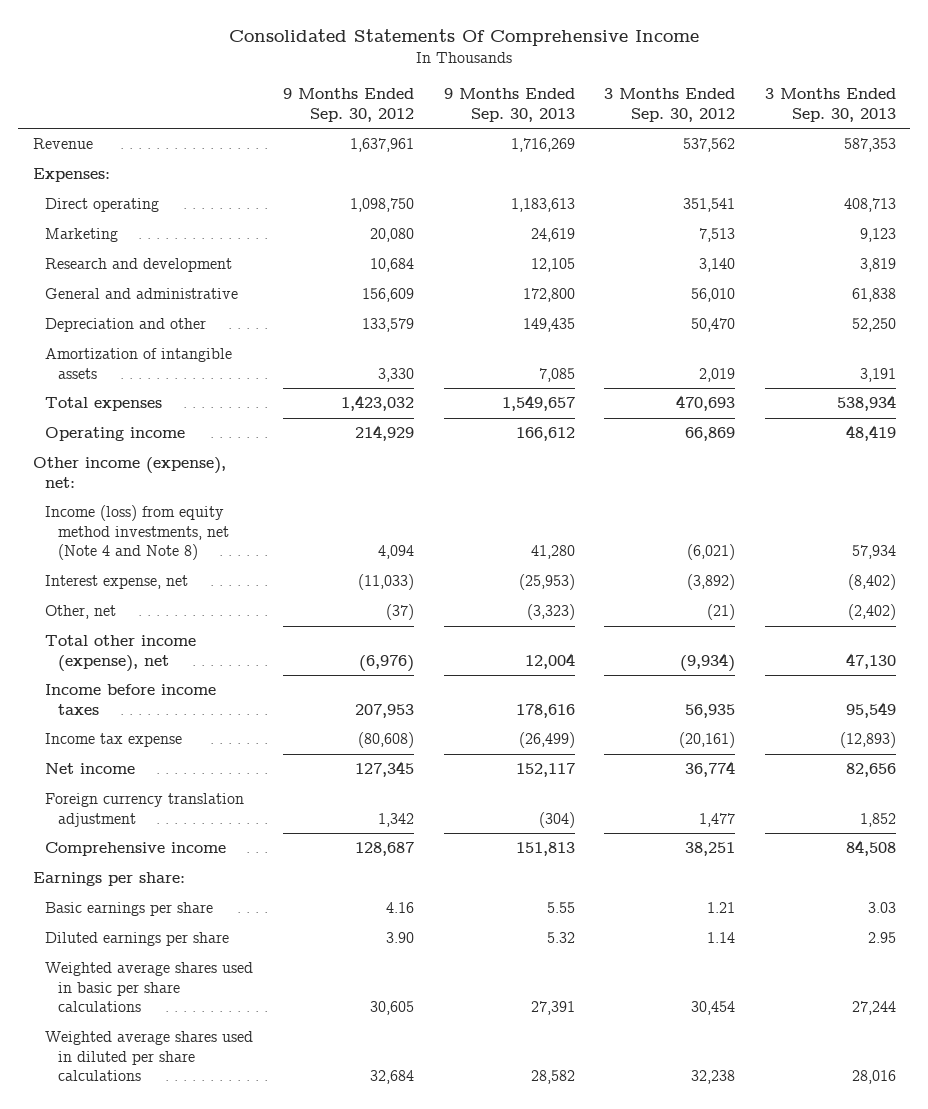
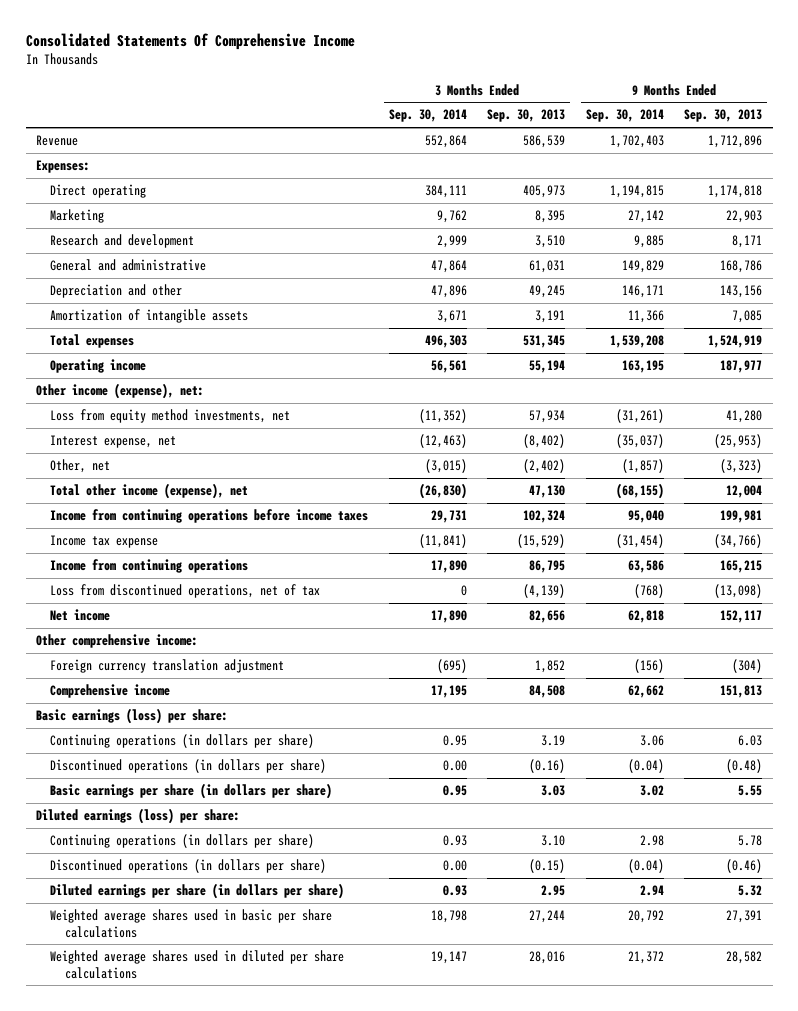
- | 9 Months Ended Sep. 30, 2012 | 9 Months Ended Sep. 30, 2013 | 3 Months Ended Sep. 30, 2012 | 3 Months Ended Sep. 30, 2013
+ | 3 Months Ended Sep. 30, 2014 | 3 Months Ended Sep. 30, 2013 | 9 Months Ended Sep. 30, 2014 | 9 Months Ended Sep. 30, 2013
- Revenue | 1,637,961 | 1,716,269 | 537,562 | 587,353
+ Revenue | 552,864 | 586,539 | 1,702,403 | 1,712,896
- Direct operating | 1,098,750 | 1,183,613 | 351,541 | 408,713
- Marketing | 20,080 | 24,619 | 7,513 | 9,123
- Research and development | 10,684 | 12,105 | 3,140 | 3,819
- General and administrative | 156,609 | 172,800 | 56,010 | 61,838
- Depreciation and other | 133,579 | 149,435 | 50,470 | 52,250
+ Direct operating | 384,111 | 405,973 | 1,194,815 | 1,174,818
+ Marketing | 9,762 | 8,395 | 27,142 | 22,903
+ Research and development | 2,999 | 3,510 | 9,885 | 8,171
+ General and administrative | 47,864 | 61,031 | 149,829 | 168,786
+ Depreciation and other | 47,896 | 49,245 | 146,171 | 143,156
- Total expenses | 1,423,032 | 1,549,657 | 470,693 | 538,934
- Operating income | 214,929 | 166,612 | 66,869 | 48,419
+ Total expenses | 496,303 | 531,345 | 1,539,208 | 1,524,919
+ Operating income | 56,561 | 55,194 | 163,195 | 187,977
- Income (loss) from equity method investments, net (Note 4 and Note 8) | 4,094 | 41,280 | (6,021) | 57,934
+ Loss from equity method investments, net | (11,352) | 57,934 | (31,261) | 41,280
- Income before income taxes | 207,953 | 178,616 | 56,935 | 95,549
- Income tax expense | (80,608) | (26,499) | (20,161) | (12,893)
+ Income from continuing operations before income taxes | 29,731 | 102,324 | 95,040 | 199,981
+ Income tax expense | (11,841) | (15,529) | (31,454) | (34,766)
+ Income from continuing operations | 17,890 | 86,795 | 63,586 | 165,215
+ Loss from discontinued operations, net of tax | 0 | (4,139) | (768) | (13,098)
+ Other comprehensive income:
- Earnings per share:
- Basic earnings per share | 4.16 | 5.55 | 1.21 | 3.03
- Diluted earnings per share | 3.90 | 5.32 | 1.14 | 2.95
+ Basic earnings (loss) per share:
+ Continuing operations (in dollars per share) | 0.95 | 3.19 | 3.06 | 6.03
+ Discontinued operations (in dollars per share) | 0.00 | (0.16) | (0.04) | (0.48)
+ Basic earnings per share (in dollars per share) | 0.95 | 3.03 | 3.02 | 5.55
+ Diluted earnings (loss) per share:
+ Continuing operations (in dollars per share) | 0.93 | 3.10 | 2.98 | 5.78
+ Discontinued operations (in dollars per share) | 0.00 | (0.15) | (0.04) | (0.46)
+ Diluted earnings per share (in dollars per share) | 0.93 | 2.95 | 2.94 | 5.32

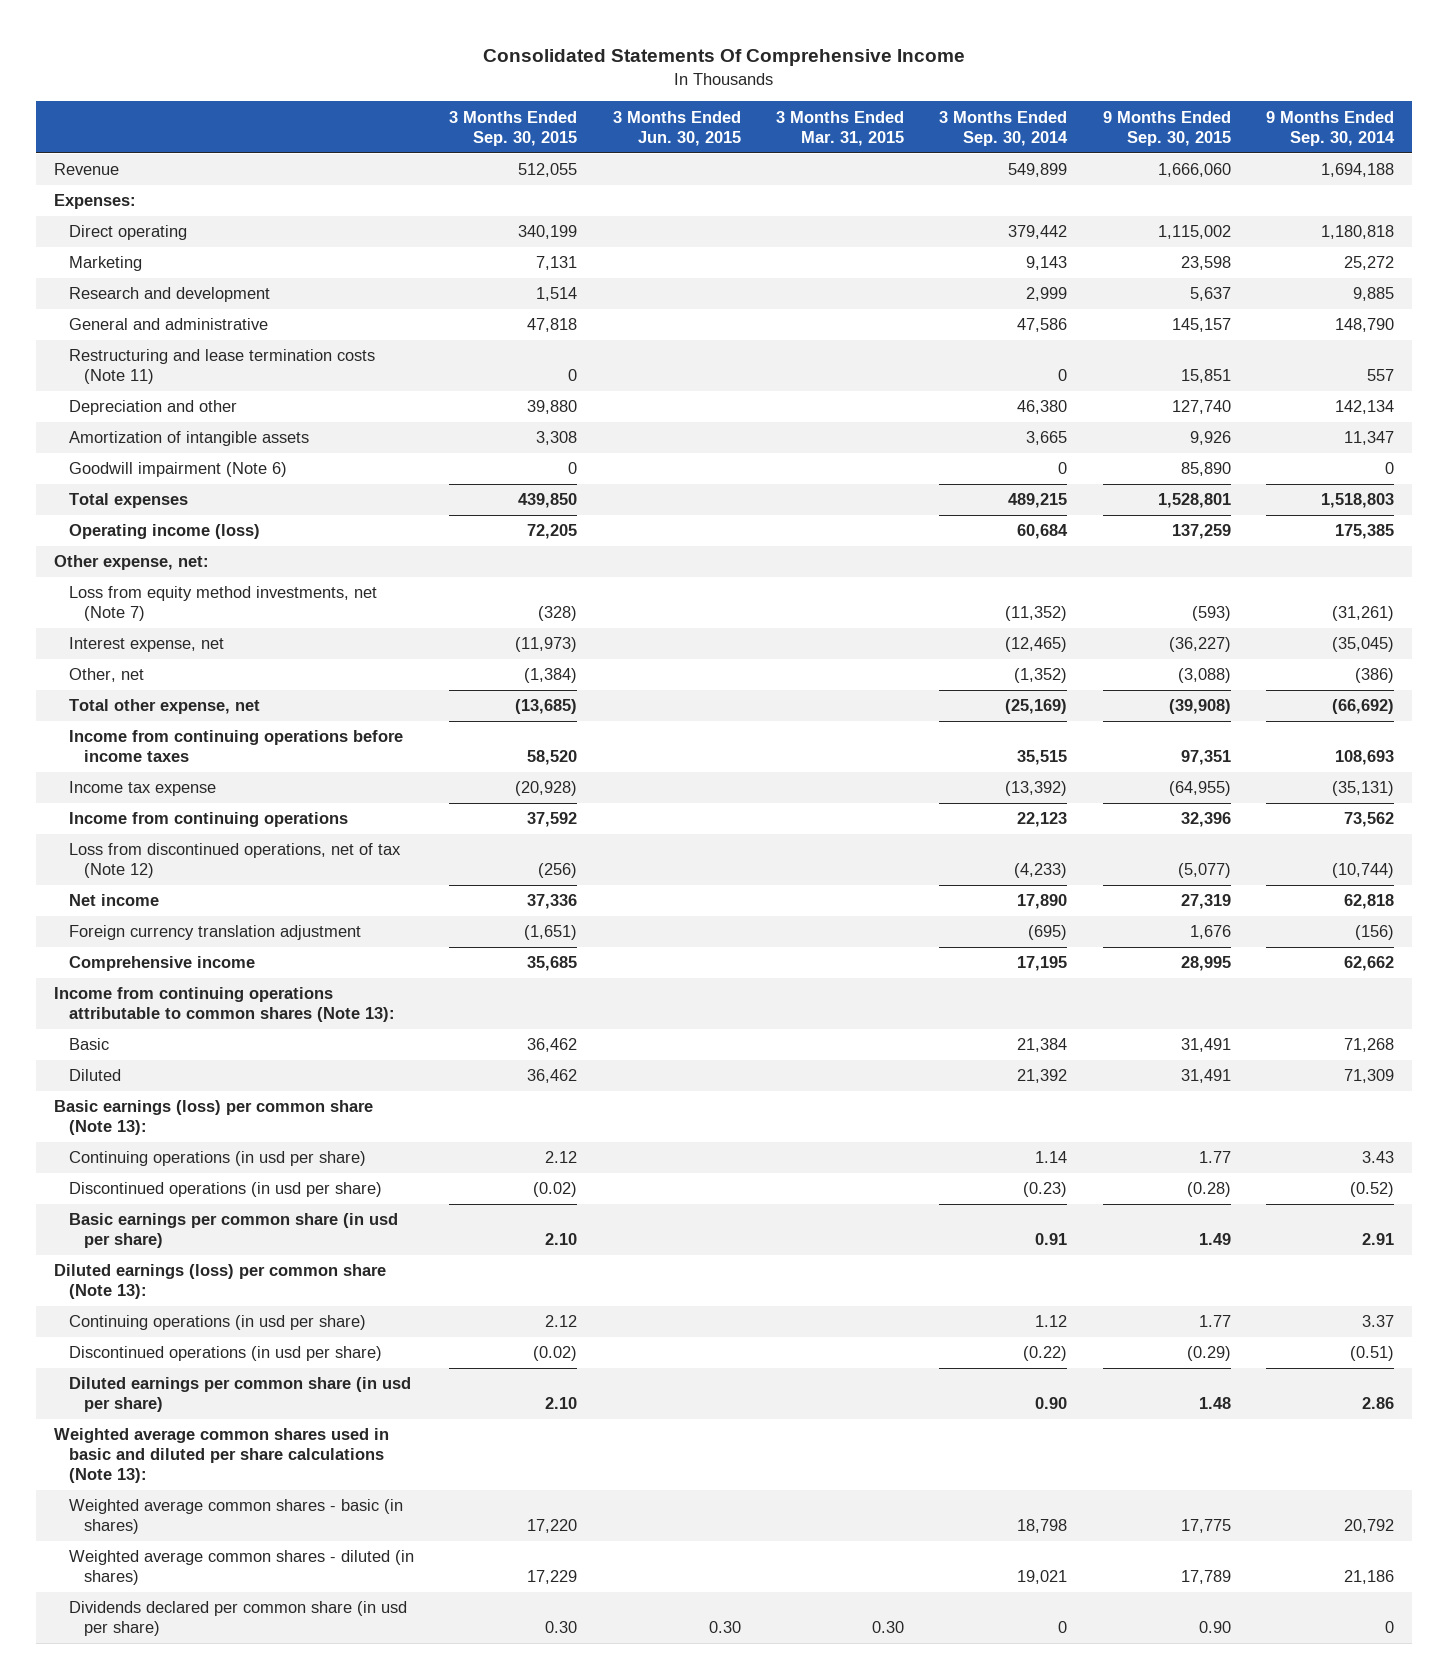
- | 3 Months Ended Sep. 30, 2014 | 3 Months Ended Sep. 30, 2013 | 9 Months Ended Sep. 30, 2014 | 9 Months Ended Sep. 30, 2013
+ | 3 Months Ended Sep. 30, 2015 | 3 Months Ended Jun. 30, 2015 | 3 Months Ended Mar. 31, 2015 | 3 Months Ended Sep. 30, 2014 | 9 Months Ended Sep. 30, 2015 | 9 Months Ended Sep. 30, 2014
- Revenue | 552,864 | 586,539 | 1,702,403 | 1,712,896
+ Revenue | 512,055 | | | 549,899 | 1,666,060 | 1,694,188
- Direct operating | 384,111 | 405,973 | 1,194,815 | 1,174,818
- Marketing | 9,762 | 8,395 | 27,142 | 22,903
+ Direct operating | 340,199 | | | 379,442 | 1,115,002 | 1,180,818
+ Marketing | 7,131 | | | 9,143 | 23,598 | 25,272
- General and administrative | 47,864 | 61,031 | 149,829 | 168,786
- Depreciation and other | 47,896 | 49,245 | 146,171 | 143,156
- Amortization of intangible assets | 3,671 | 3,191 | 11,366 | 7,085
- Total expenses | 496,303 | 531,345 | 1,539,208 | 1,524,919
- Operating income | 56,561 | 55,194 | 163,195 | 187,977
- Other income (expense), net:
- Loss from equity method investments, net | (11,352) | 57,934 | (31,261) | 41,280
- Interest expense, net | (12,463) | (8,402) | (35,037) | (25,953)
- Other, net | (3,015) | (2,402) | (1,857) | (3,323)
- Total other income (expense), net | (26,830) | 47,130 | (68,155) | 12,004
- Income from continuing operations before income taxes | 29,731 | 102,324 | 95,040 | 199,981
- Income tax expense | (11,841) | (15,529) | (31,454) | (34,766)
- Income from continuing operations | 17,890 | 86,795 | 63,586 | 165,215
- Loss from discontinued operations, net of tax | 0 | (4,139) | (768) | (13,098)
+ General and administrative | 47,818 | | | 47,586 | 145,157 | 148,790
+ Restructuring and lease termination costs (Note 11) | 0 | | | 0 | 15,851 | 557
+ Depreciation and other | 39,880 | | | 46,380 | 127,740 | 142,134
+ Amortization of intangible assets | 3,308 | | | 3,665 | 9,926 | 11,347
+ Goodwill impairment (Note 6) | 0 | | | 0 | 85,890 | 0
+ Total expenses | 439,850 | | | 489,215 | 1,528,801 | 1,518,803
+ Operating income (loss) | 72,205 | | | 60,684 | 137,259 | 175,385
+ Other expense, net:
+ Loss from equity method investments, net (Note 7) | (328) | | | (11,352) | (593) | (31,261)
+ Interest expense, net | (11,973) | | | (12,465) | (36,227) | (35,045)
+ Other, net | (1,384) | | | (1,352) | (3,088) | (386)
+ Total other expense, net | (13,685) | | | (25,169) | (39,908) | (66,692)
+ Income from continuing operations before income taxes | 58,520 | | | 35,515 | 97,351 | 108,693
+ Income tax expense | (20,928) | | | (13,392) | (64,955) | (35,131)
+ Income from continuing operations | 37,592 | | | 22,123 | 32,396 | 73,562
+ Loss from discontinued operations, net of tax (Note 12) | (256) | | | (4,233) | (5,077) | (10,744)
- Other comprehensive income:
- Basic earnings (loss) per share:
- Continuing operations (in dollars per share) | 0.95 | 3.19 | 3.06 | 6.03
- Discontinued operations (in dollars per share) | 0.00 | (0.16) | (0.04) | (0.48)
- Basic earnings per share (in dollars per share) | 0.95 | 3.03 | 3.02 | 5.55
- Diluted earnings (loss) per share:
- Continuing operations (in dollars per share) | 0.93 | 3.10 | 2.98 | 5.78
- Discontinued operations (in dollars per share) | 0.00 | (0.15) | (0.04) | (0.46)
- Diluted earnings per share (in dollars per share) | 0.93 | 2.95 | 2.94 | 5.32
- Weighted average shares used in basic per share calculations | 18,798 | 27,244 | 20,792 | 27,391
- Weighted average shares used in diluted per share calculations | 19,147 | 28,016 | 21,372 | 28,582
+ Income from continuing operations attributable to common shares (Note 13):
+ Basic | 36,462 | | | 21,384 | 31,491 | 71,268
+ Diluted | 36,462 | | | 21,392 | 31,491 | 71,309
+ Basic earnings (loss) per common share (Note 13):
+ Continuing operations (in usd per share) | 2.12 | | | 1.14 | 1.77 | 3.43
+ Discontinued operations (in usd per share) | (0.02) | | | (0.23) | (0.28) | (0.52)
+ Basic earnings per common share (in usd per share) | 2.10 | | | 0.91 | 1.49 | 2.91
+ Diluted earnings (loss) per common share (Note 13):
+ Continuing operations (in usd per share) | 2.12 | | | 1.12 | 1.77 | 3.37
+ Discontinued operations (in usd per share) | (0.02) | | | (0.22) | (0.29) | (0.51)
+ Diluted earnings per common share (in usd per share) | 2.10 | | | 0.90 | 1.48 | 2.86
+ Weighted average common shares used in basic and diluted per share calculations (Note 13):
+ Weighted average common shares - basic (in shares) | 17,220 | | | 18,798 | 17,775 | 20,792
+ Weighted average common shares - diluted (in shares) | 17,229 | | | 19,021 | 17,789 | 21,186
+ Dividends declared per common share (in usd per share) | 0.30 | 0.30 | 0.30 | 0 | 0.90 | 0

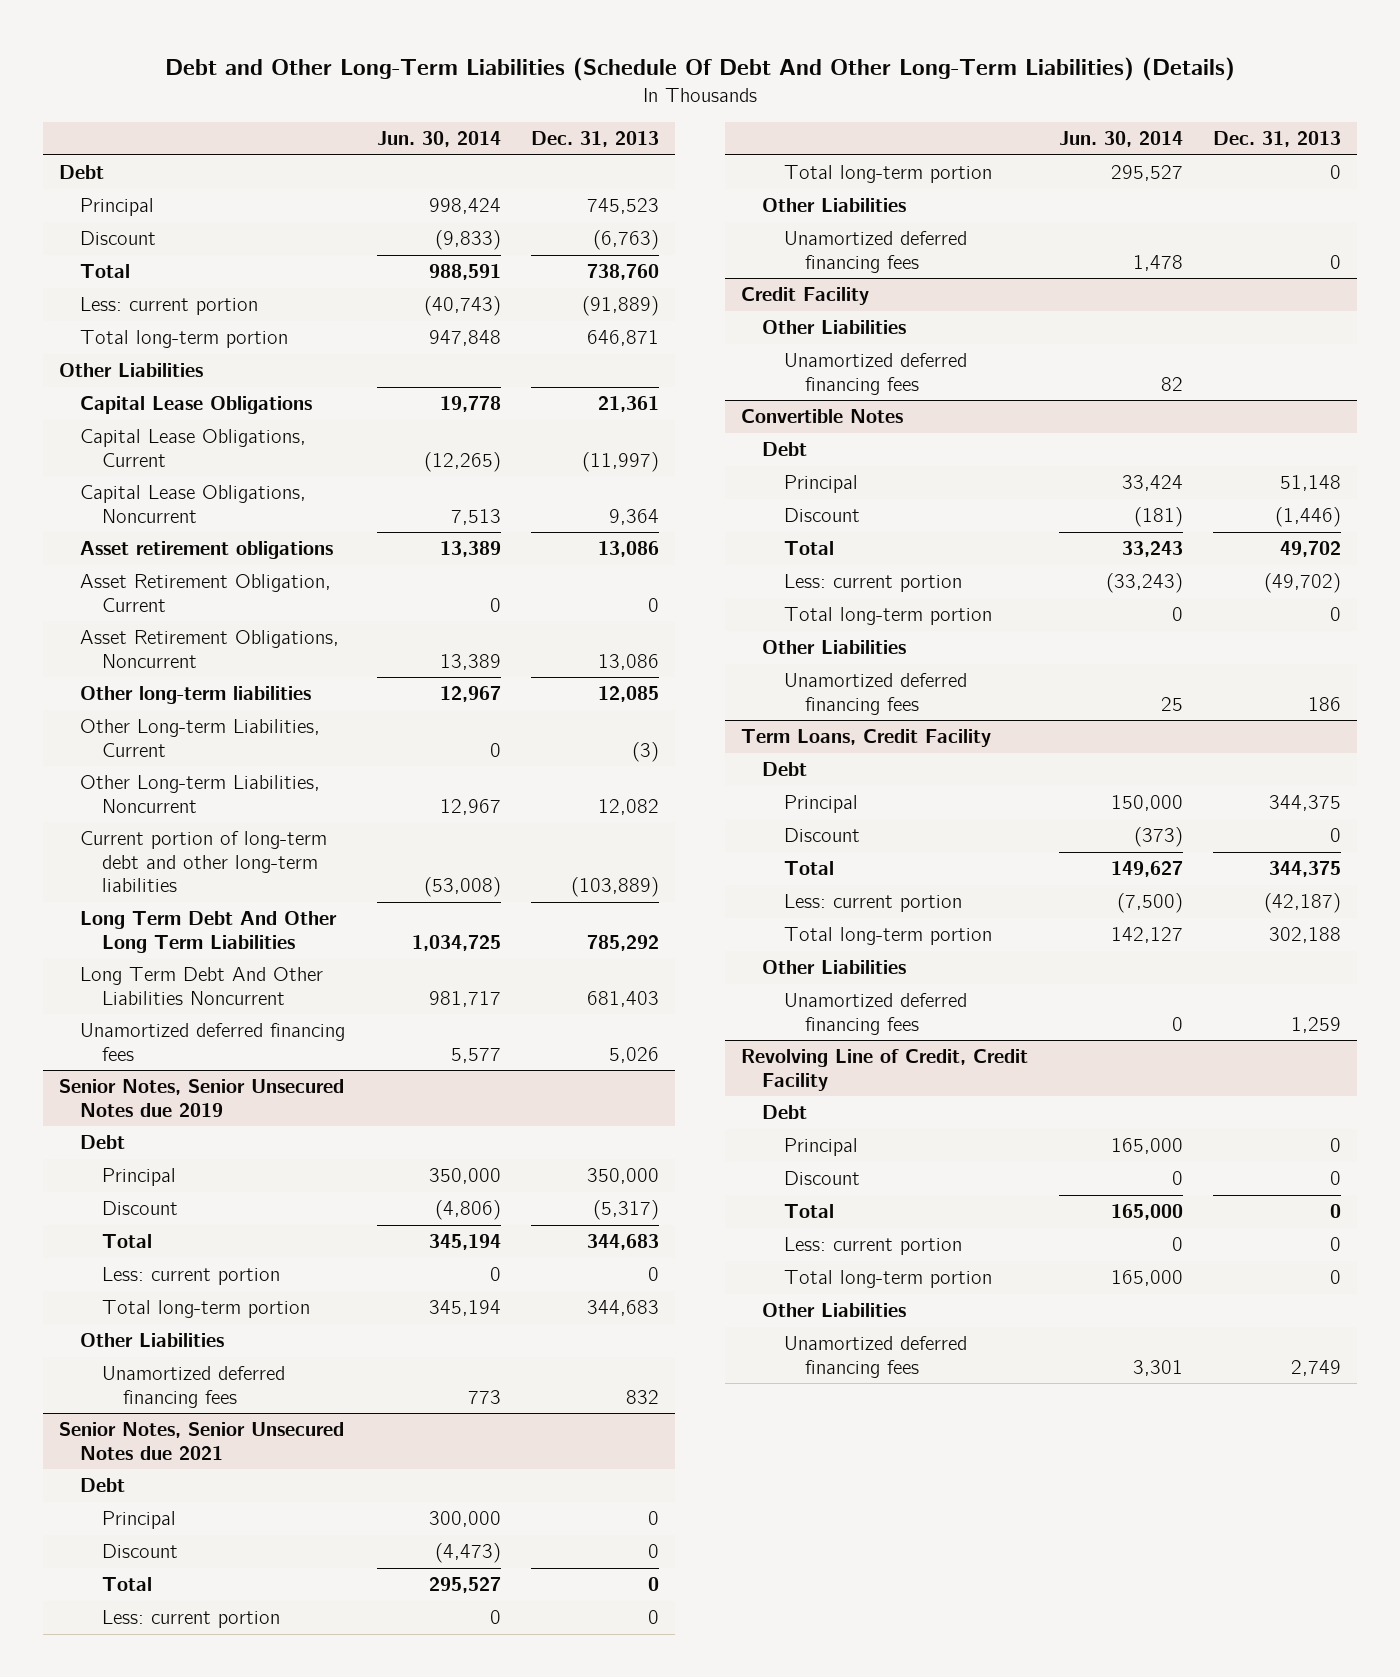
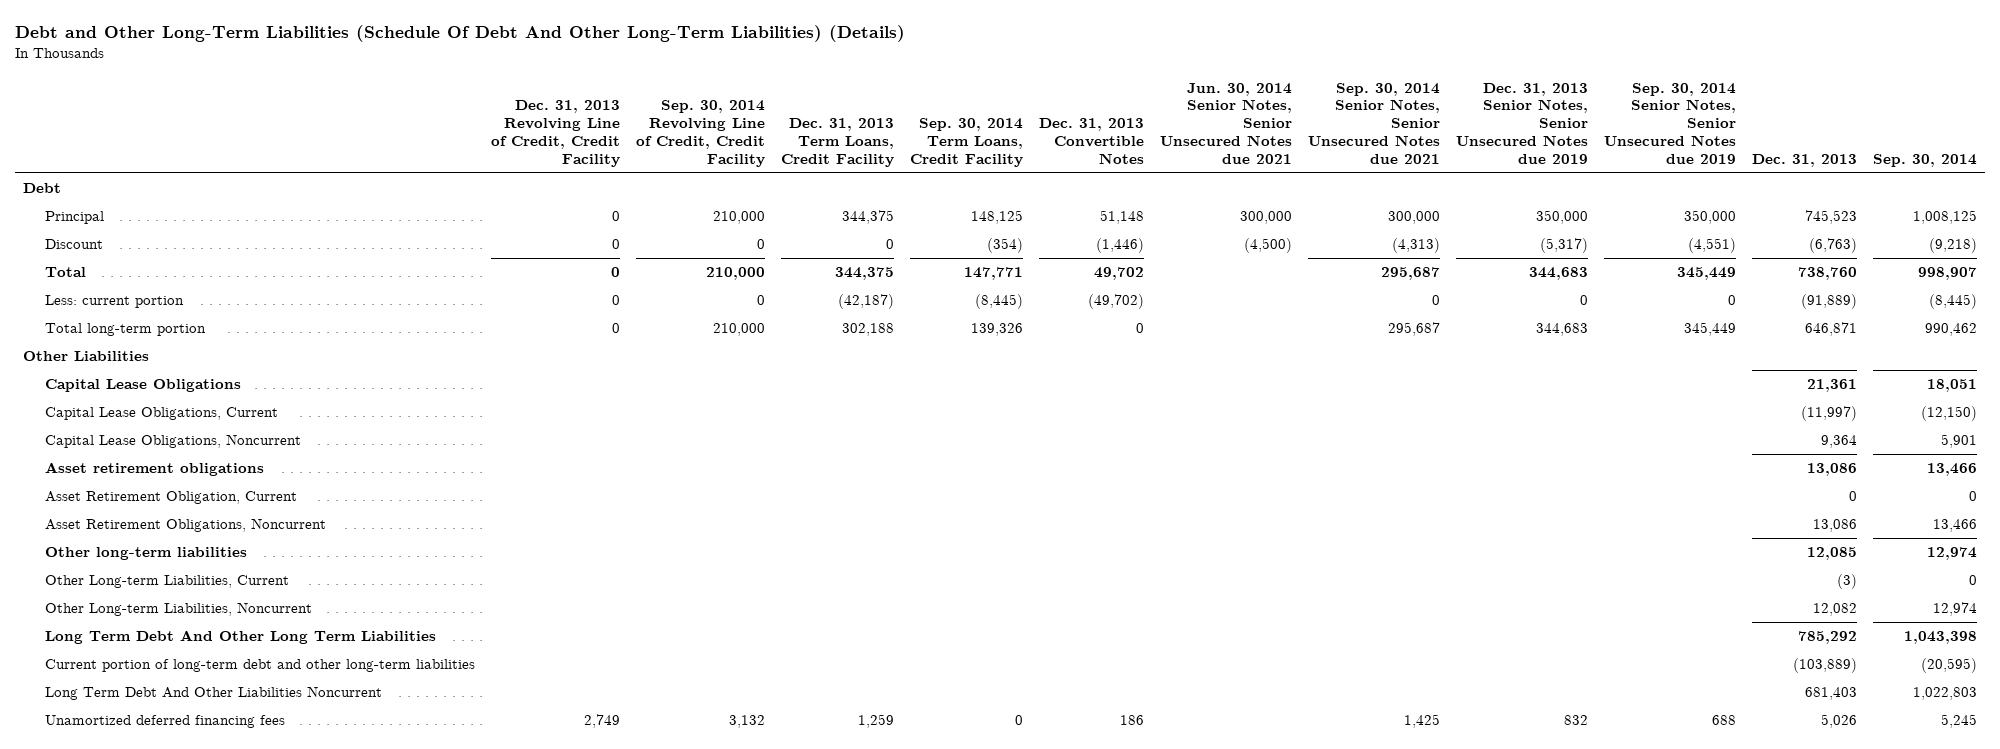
- | Jun. 30, 2014 | Dec. 31, 2013
+ | Dec. 31, 2013 Revolving Line of Credit, Credit Facility | Sep. 30, 2014 Revolving Line of Credit, Credit Facility | Dec. 31, 2013 Term Loans, Credit Facility | Sep. 30, 2014 Term Loans, Credit Facility | Dec. 31, 2013 Convertible Notes | Jun. 30, 2014 Senior Notes, Senior Unsecured Notes due 2021 | Sep. 30, 2014 Senior Notes, Senior Unsecured Notes due 2021 | Dec. 31, 2013 Senior Notes, Senior Unsecured Notes due 2019 | Sep. 30, 2014 Senior Notes, Senior Unsecured Notes due 2019 | Dec. 31, 2013 | Sep. 30, 2014
moved down: Current portion of long-term debt and other long-term liabilities | | | | | | | | | | (103,889) | (20,595)
- Senior Notes, Senior Unsecured Notes due 2019
- Debt
- Principal | 350,000 | 350,000
- Discount | (4,806) | (5,317)
- Total | 345,194 | 344,683
- Less: current portion | 0 | 0
- Total long-term portion | 345,194 | 344,683
- Other Liabilities
- Unamortized deferred financing fees | 773 | 832
- Senior Notes, Senior Unsecured Notes due 2021
- Debt
- Principal | 300,000 | 0
- Discount | (4,473) | 0
- Total | 295,527 | 0
- Less: current portion | 0 | 0
- Total long-term portion | 295,527 | 0
- Other Liabilities
- Unamortized deferred financing fees | 1,478 | 0
- Credit Facility
- Other Liabilities
- Unamortized deferred financing fees | 82 |
- Convertible Notes
- Debt
- Principal | 33,424 | 51,148
- Discount | (181) | (1,446)
- Total | 33,243 | 49,702
- Less: current portion | (33,243) | (49,702)
- Total long-term portion | 0 | 0
- Other Liabilities
- Unamortized deferred financing fees | 25 | 186
- Term Loans, Credit Facility
- Debt
- Principal | 150,000 | 344,375
- Discount | (373) | 0
- Total | 149,627 | 344,375
- Less: current portion | (7,500) | (42,187)
- Total long-term portion | 142,127 | 302,188
- Other Liabilities
- Unamortized deferred financing fees | 0 | 1,259
- Revolving Line of Credit, Credit Facility
- Debt
- Principal | 165,000 | 0
- Discount | 0 | 0
- Total | 165,000 | 0
- Less: current portion | 0 | 0
- Total long-term portion | 165,000 | 0
- Other Liabilities
- Unamortized deferred financing fees | 3,301 | 2,749

